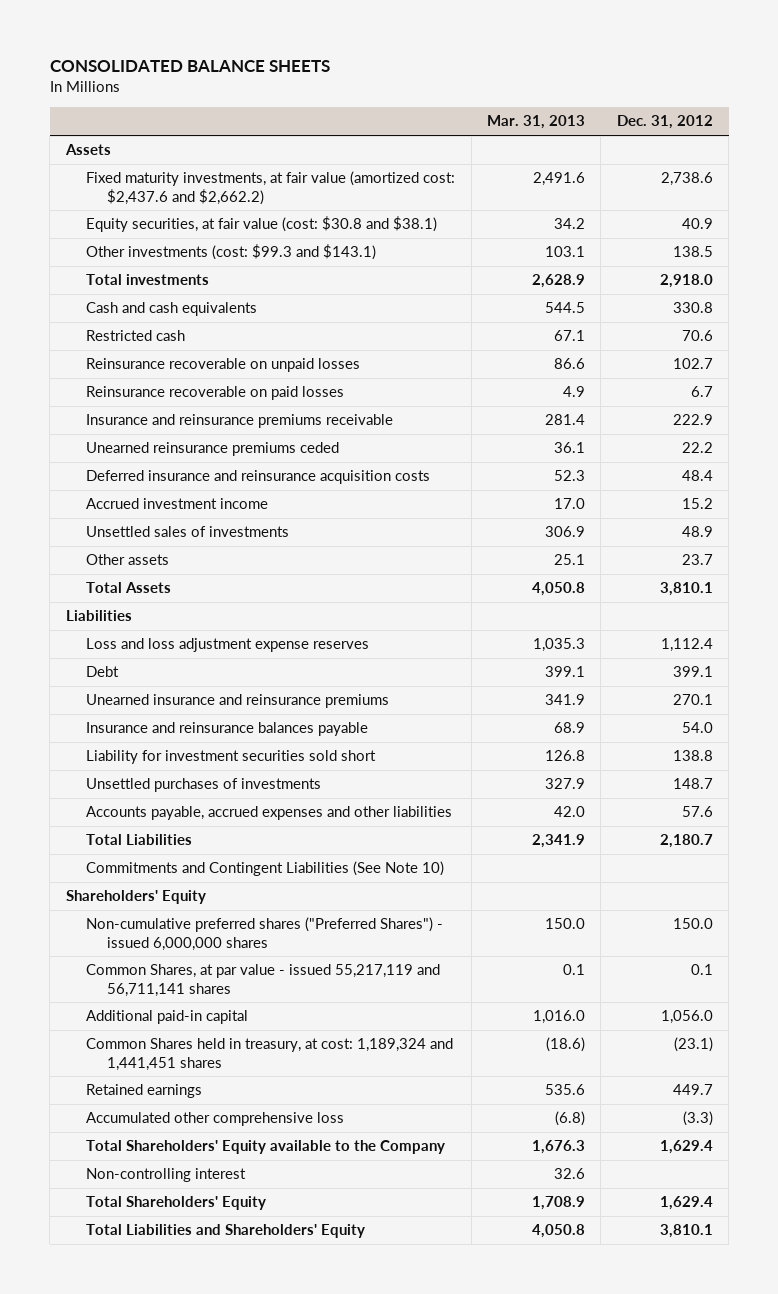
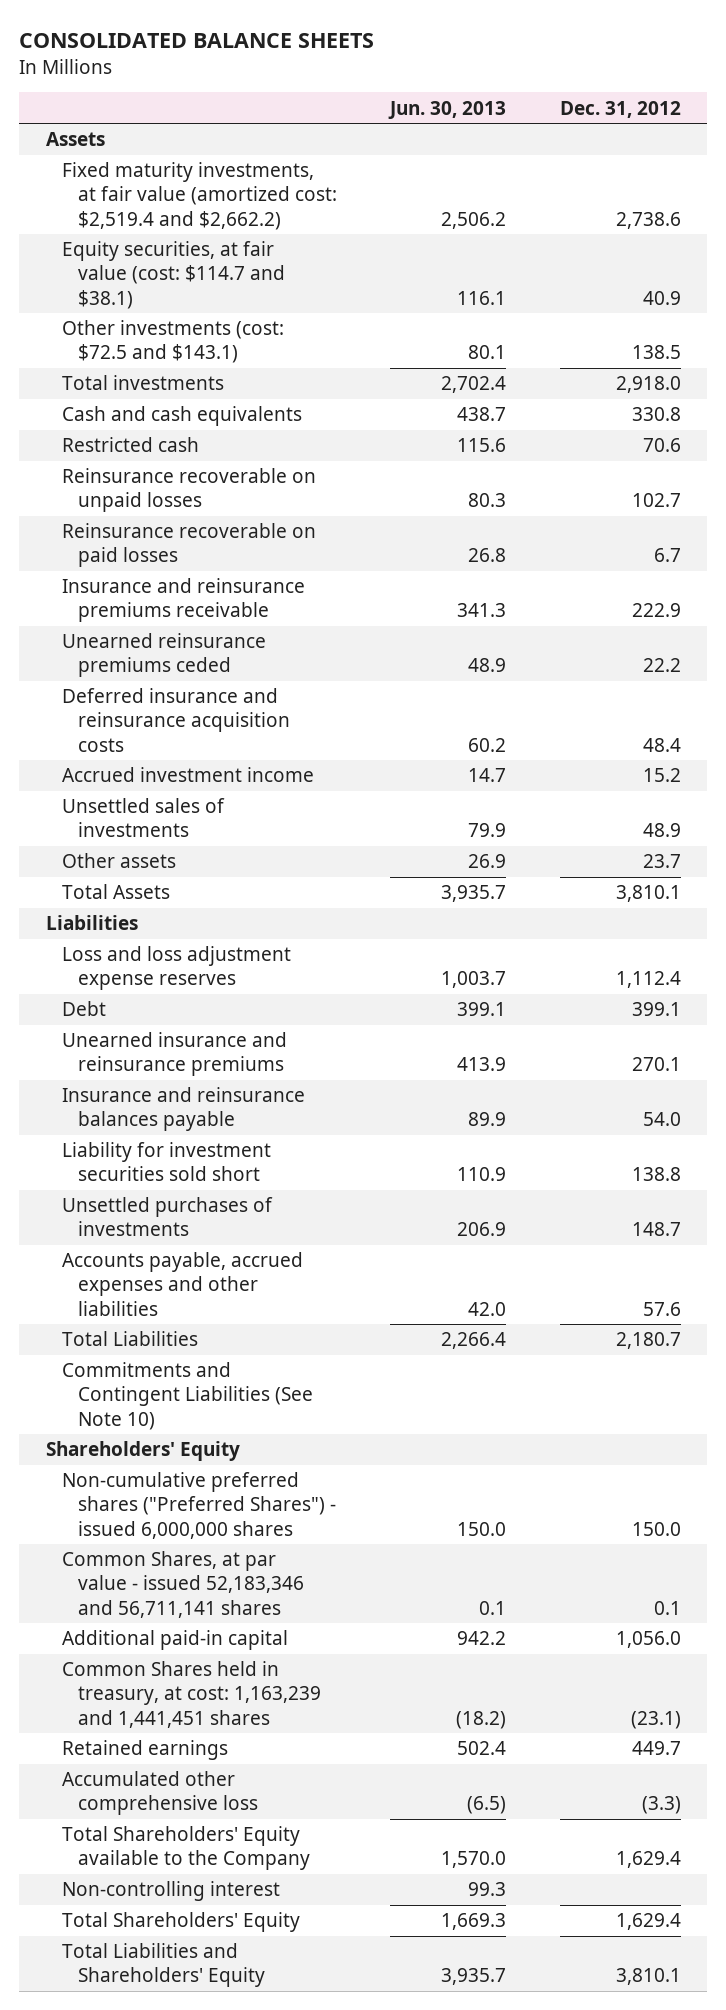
- | Mar. 31, 2013 | Dec. 31, 2012
+ | Jun. 30, 2013 | Dec. 31, 2012
- Fixed maturity investments, at fair value (amortized cost: $2,437.6 and $2,662.2) | 2,491.6 | 2,738.6
- Equity securities, at fair value (cost: $30.8 and $38.1) | 34.2 | 40.9
- Other investments (cost: $99.3 and $143.1) | 103.1 | 138.5
+ Fixed maturity investments, at fair value (amortized cost: $2,519.4 and $2,662.2) | 2,506.2 | 2,738.6
+ Equity securities, at fair value (cost: $114.7 and $38.1) | 116.1 | 40.9
+ Other investments (cost: $72.5 and $143.1) | 80.1 | 138.5
- Common Shares, at par value - issued 55,217,119 and 56,711,141 shares | 0.1 | 0.1
+ Common Shares, at par value - issued 52,183,346 and 56,711,141 shares | 0.1 | 0.1
- Common Shares held in treasury, at cost: 1,189,324 and 1,441,451 shares | (18.6) | (23.1)
+ Common Shares held in treasury, at cost: 1,163,239 and 1,441,451 shares | (18.2) | (23.1)

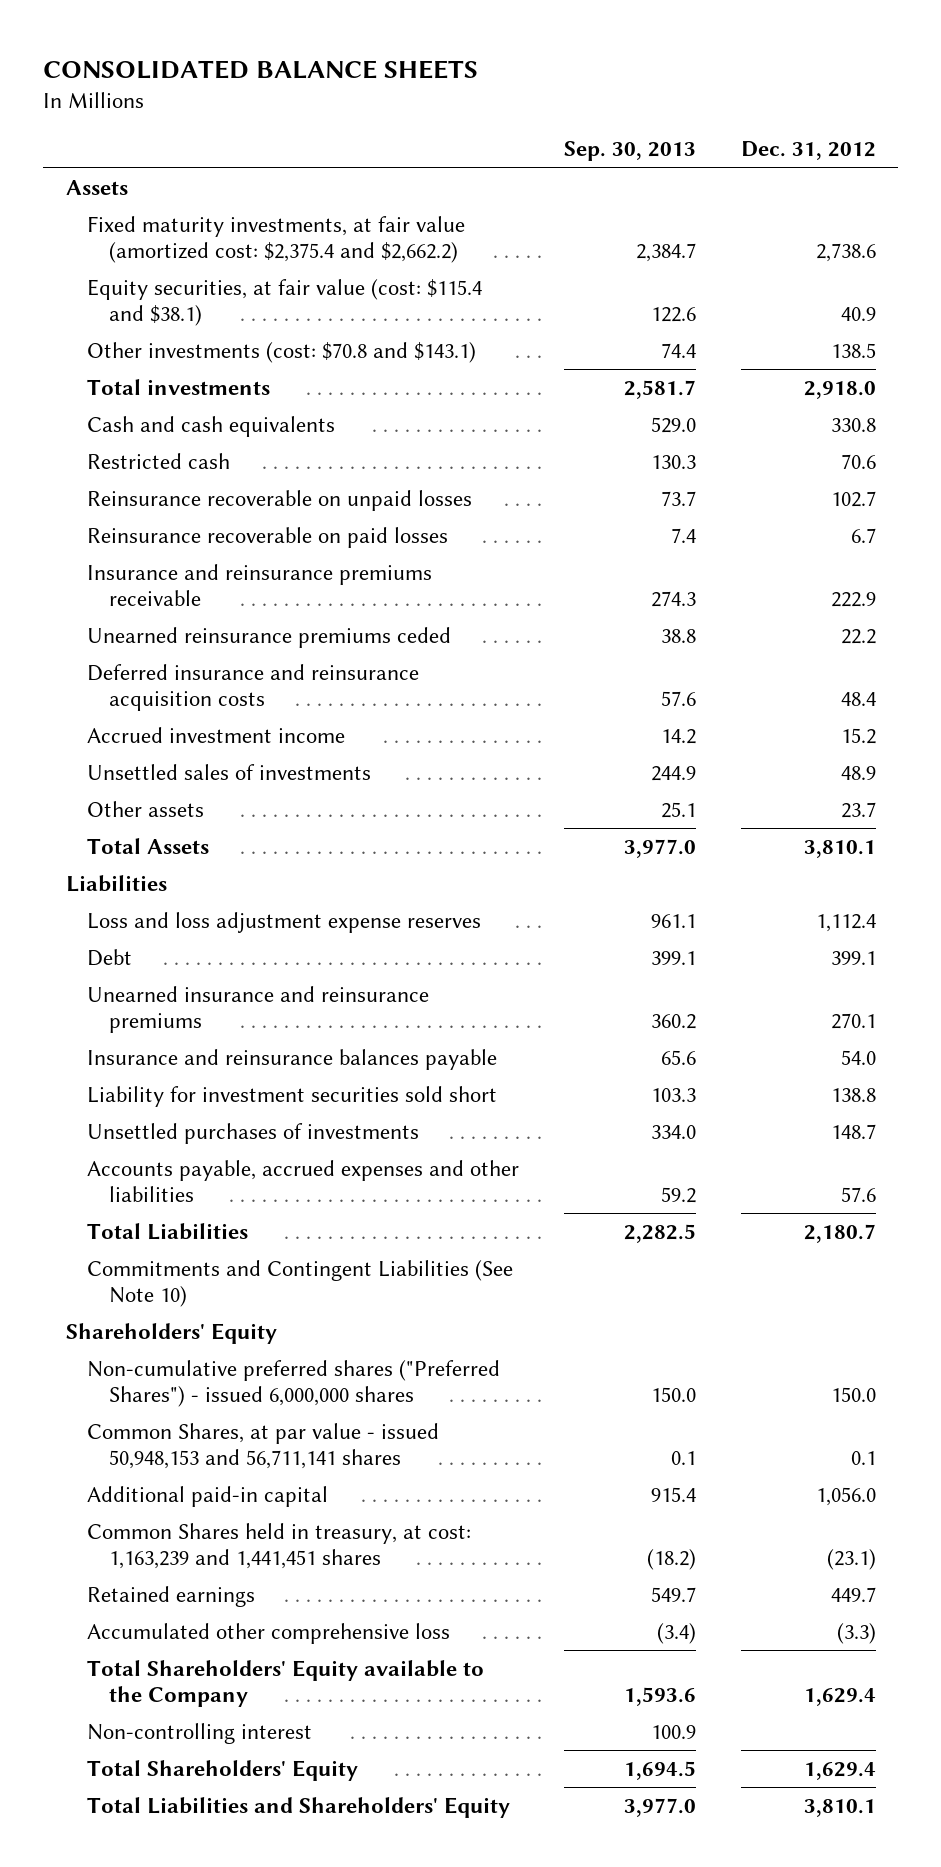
- | Jun. 30, 2013 | Dec. 31, 2012
+ | Sep. 30, 2013 | Dec. 31, 2012
- Fixed maturity investments, at fair value (amortized cost: $2,519.4 and $2,662.2) | 2,506.2 | 2,738.6
- Equity securities, at fair value (cost: $114.7 and $38.1) | 116.1 | 40.9
- Other investments (cost: $72.5 and $143.1) | 80.1 | 138.5
+ Fixed maturity investments, at fair value (amortized cost: $2,375.4 and $2,662.2) | 2,384.7 | 2,738.6
+ Equity securities, at fair value (cost: $115.4 and $38.1) | 122.6 | 40.9
+ Other investments (cost: $70.8 and $143.1) | 74.4 | 138.5
- Common Shares, at par value - issued 52,183,346 and 56,711,141 shares | 0.1 | 0.1
+ Common Shares, at par value - issued 50,948,153 and 56,711,141 shares | 0.1 | 0.1

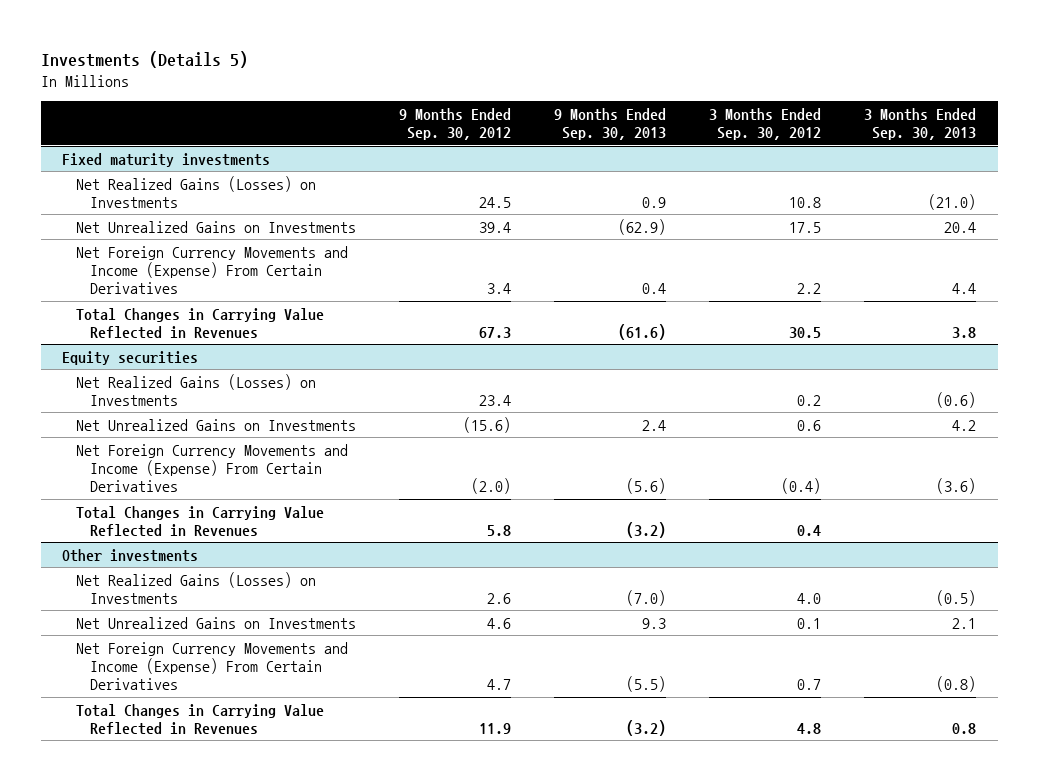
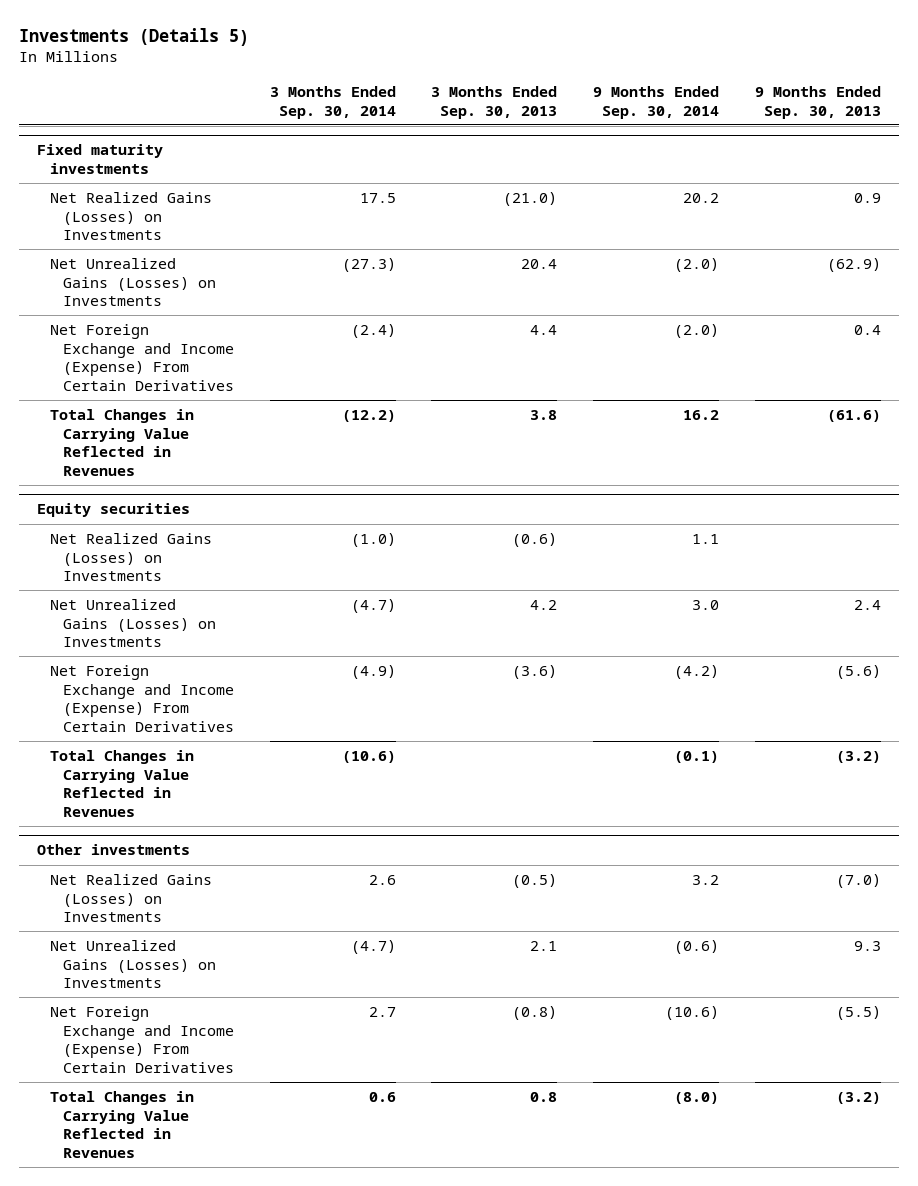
- | 9 Months Ended Sep. 30, 2012 | 9 Months Ended Sep. 30, 2013 | 3 Months Ended Sep. 30, 2012 | 3 Months Ended Sep. 30, 2013
+ | 3 Months Ended Sep. 30, 2014 | 3 Months Ended Sep. 30, 2013 | 9 Months Ended Sep. 30, 2014 | 9 Months Ended Sep. 30, 2013
@ Fixed maturity investments
- Net Unrealized Gains on Investments | 39.4 | (62.9) | 17.5 | 20.4
- Net Foreign Currency Movements and Income (Expense) From Certain Derivatives | 3.4 | 0.4 | 2.2 | 4.4
+ Net Unrealized Gains (Losses) on Investments | (27.3) | 20.4 | (2.0) | (62.9)
+ Net Foreign Exchange and Income (Expense) From Certain Derivatives | (2.4) | 4.4 | (2.0) | 0.4
@ Equity securities
- Net Unrealized Gains on Investments | (15.6) | 2.4 | 0.6 | 4.2
- Net Foreign Currency Movements and Income (Expense) From Certain Derivatives | (2.0) | (5.6) | (0.4) | (3.6)
+ Net Unrealized Gains (Losses) on Investments | (4.7) | 4.2 | 3.0 | 2.4
+ Net Foreign Exchange and Income (Expense) From Certain Derivatives | (4.9) | (3.6) | (4.2) | (5.6)
@ Other investments
- Net Unrealized Gains on Investments | 4.6 | 9.3 | 0.1 | 2.1
- Net Foreign Currency Movements and Income (Expense) From Certain Derivatives | 4.7 | (5.5) | 0.7 | (0.8)
+ Net Unrealized Gains (Losses) on Investments | (4.7) | 2.1 | (0.6) | 9.3
+ Net Foreign Exchange and Income (Expense) From Certain Derivatives | 2.7 | (0.8) | (10.6) | (5.5)

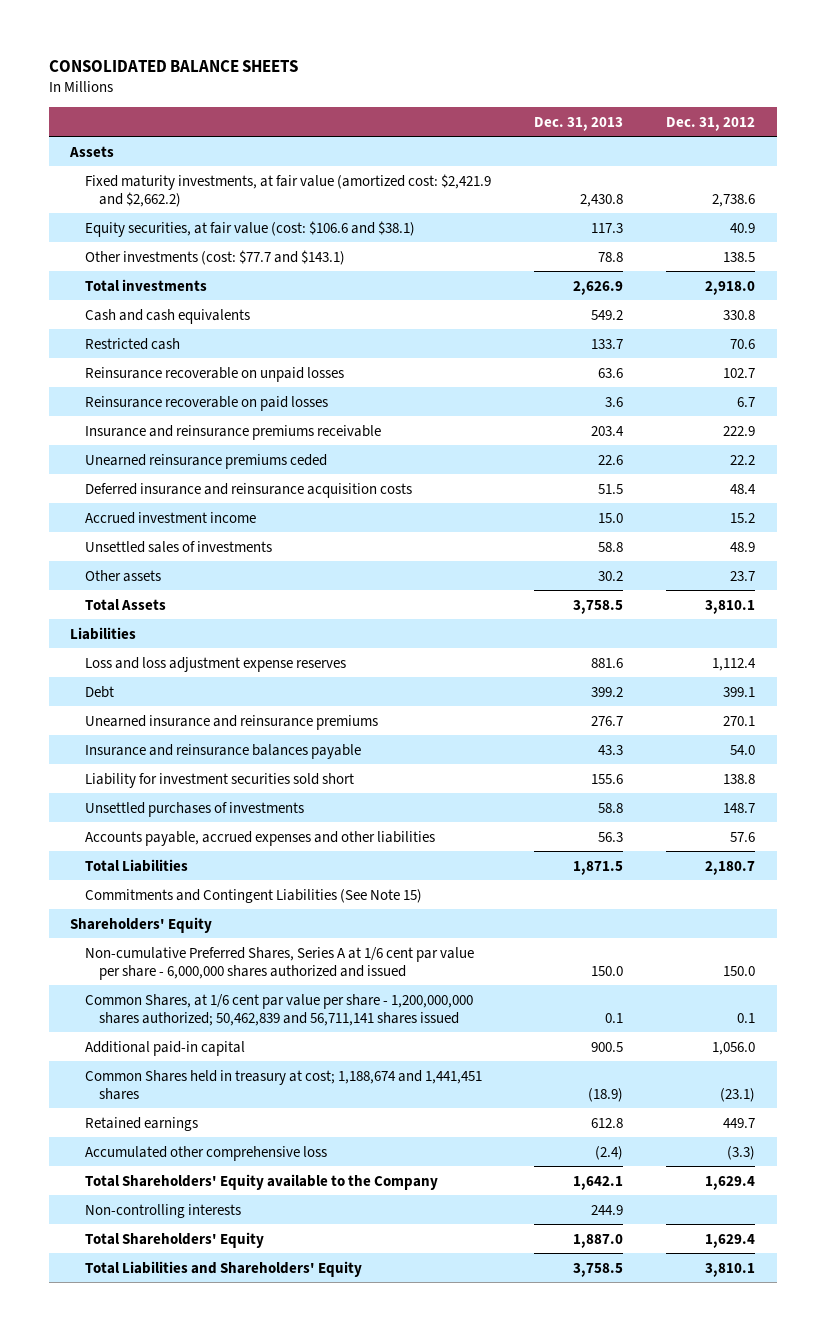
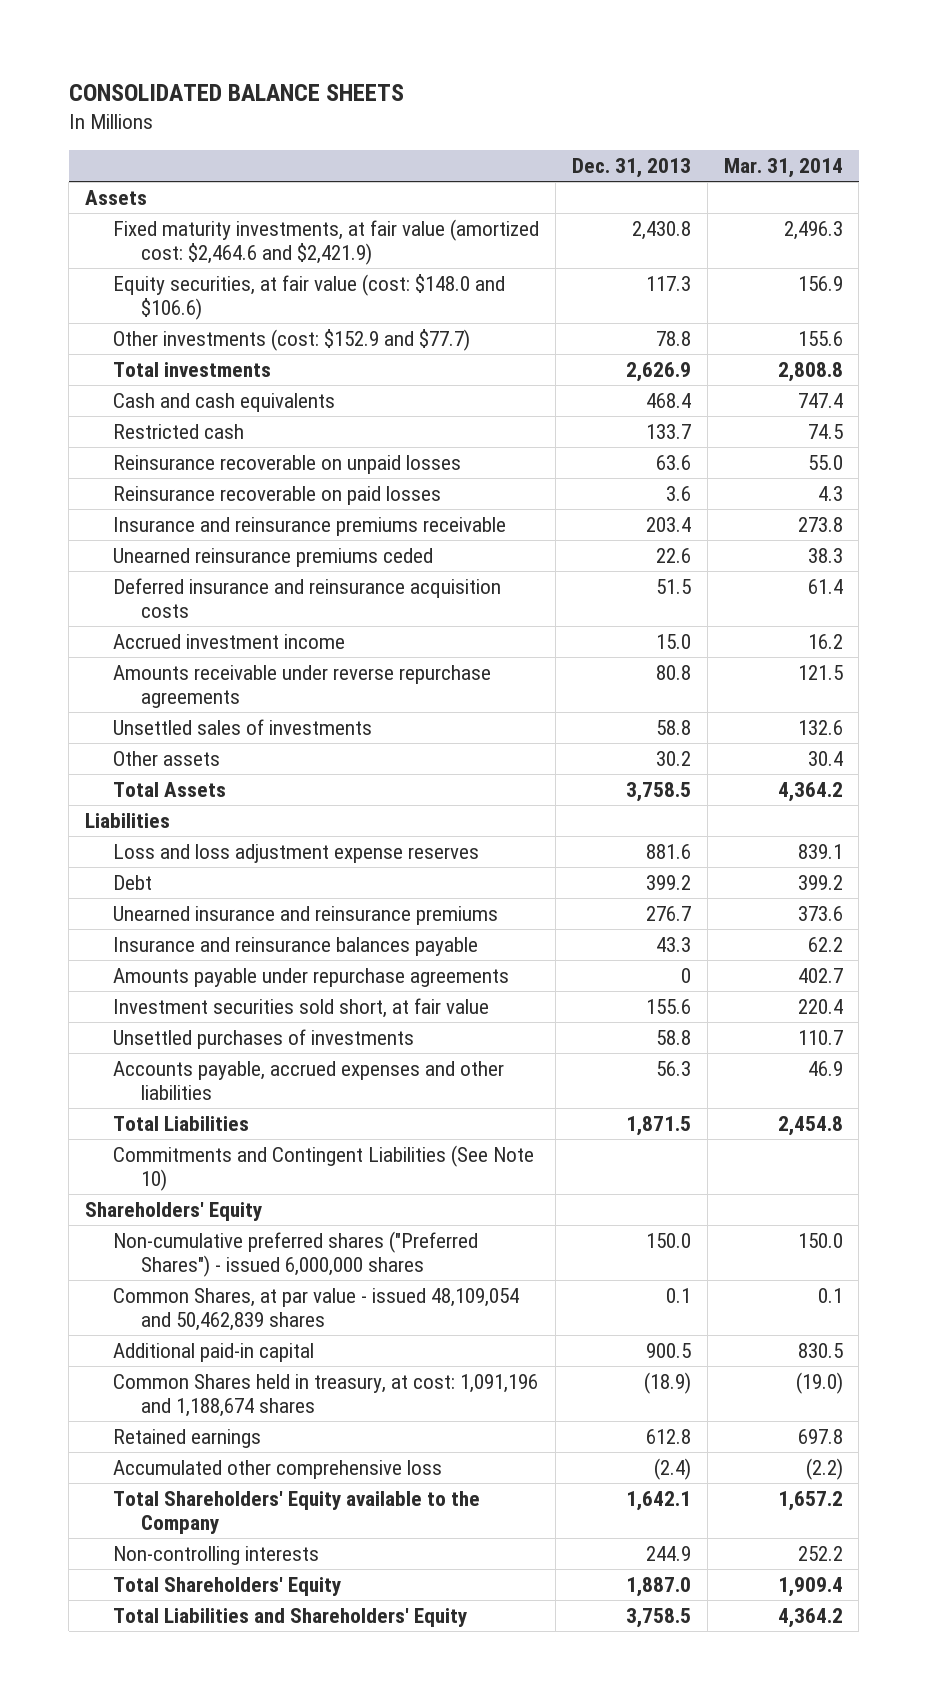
- | Dec. 31, 2013 | Dec. 31, 2012
+ | Dec. 31, 2013 | Mar. 31, 2014
- Fixed maturity investments, at fair value (amortized cost: $2,421.9 and $2,662.2) | 2,430.8 | 2,738.6
- Equity securities, at fair value (cost: $106.6 and $38.1) | 117.3 | 40.9
- Other investments (cost: $77.7 and $143.1) | 78.8 | 138.5
+ Fixed maturity investments, at fair value (amortized cost: $2,464.6 and $2,421.9) | 2,430.8 | 2,496.3
+ Equity securities, at fair value (cost: $148.0 and $106.6) | 117.3 | 156.9
+ Other investments (cost: $152.9 and $77.7) | 78.8 | 155.6
- Cash and cash equivalents | 549.2 | 330.8
+ Cash and cash equivalents | 468.4 | 747.4
+ Amounts receivable under reverse repurchase agreements | 80.8 | 121.5
- Liability for investment securities sold short | 155.6 | 138.8
+ Amounts payable under repurchase agreements | 0 | 402.7
+ Investment securities sold short, at fair value | 155.6 | 220.4
- Commitments and Contingent Liabilities (See Note 15)
+ Commitments and Contingent Liabilities (See Note 10)
- Non-cumulative Preferred Shares, Series A at 1/6 cent par value per share - 6,000,000 shares authorized and issued | 150.0 | 150.0
- Common Shares, at 1/6 cent par value per share - 1,200,000,000 shares authorized; 50,462,839 and 56,711,141 shares issued | 0.1 | 0.1
+ Non-cumulative preferred shares ("Preferred Shares") - issued 6,000,000 shares | 150.0 | 150.0
+ Common Shares, at par value - issued 48,109,054 and 50,462,839 shares | 0.1 | 0.1
- Common Shares held in treasury at cost; 1,188,674 and 1,441,451 shares | (18.9) | (23.1)
+ Common Shares held in treasury, at cost: 1,091,196 and 1,188,674 shares | (18.9) | (19.0)

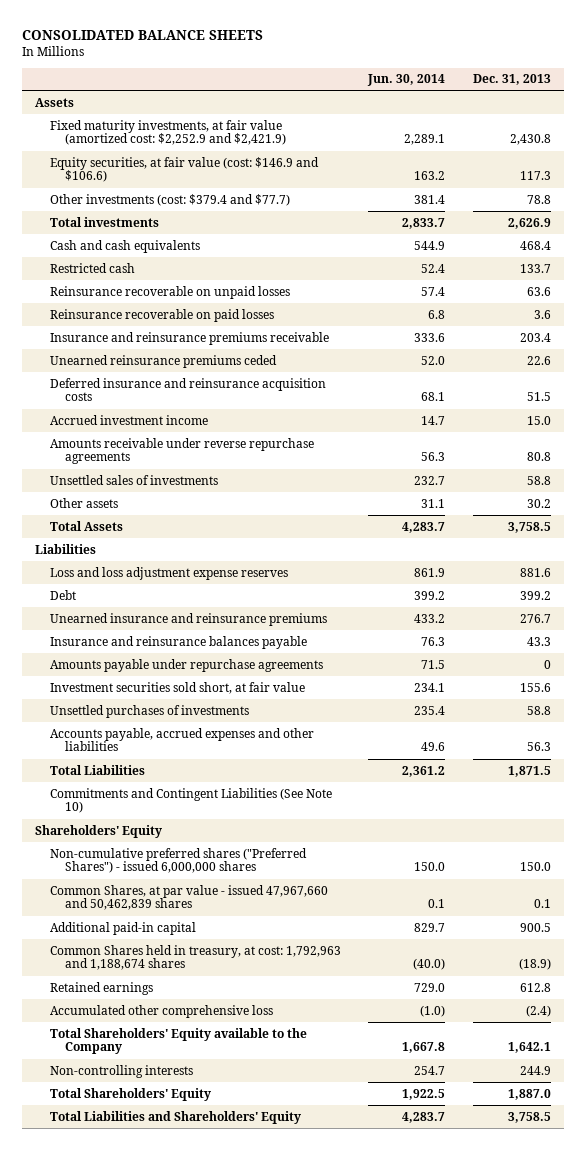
- | Dec. 31, 2013 | Mar. 31, 2014
+ | Jun. 30, 2014 | Dec. 31, 2013
- Fixed maturity investments, at fair value (amortized cost: $2,464.6 and $2,421.9) | 2,430.8 | 2,496.3
- Equity securities, at fair value (cost: $148.0 and $106.6) | 117.3 | 156.9
- Other investments (cost: $152.9 and $77.7) | 78.8 | 155.6
+ Fixed maturity investments, at fair value (amortized cost: $2,252.9 and $2,421.9) | 2,289.1 | 2,430.8
+ Equity securities, at fair value (cost: $146.9 and $106.6) | 163.2 | 117.3
+ Other investments (cost: $379.4 and $77.7) | 381.4 | 78.8
- Common Shares, at par value - issued 48,109,054 and 50,462,839 shares | 0.1 | 0.1
+ Common Shares, at par value - issued 47,967,660 and 50,462,839 shares | 0.1 | 0.1
- Common Shares held in treasury, at cost: 1,091,196 and 1,188,674 shares | (18.9) | (19.0)
+ Common Shares held in treasury, at cost: 1,792,963 and 1,188,674 shares | (40.0) | (18.9)

